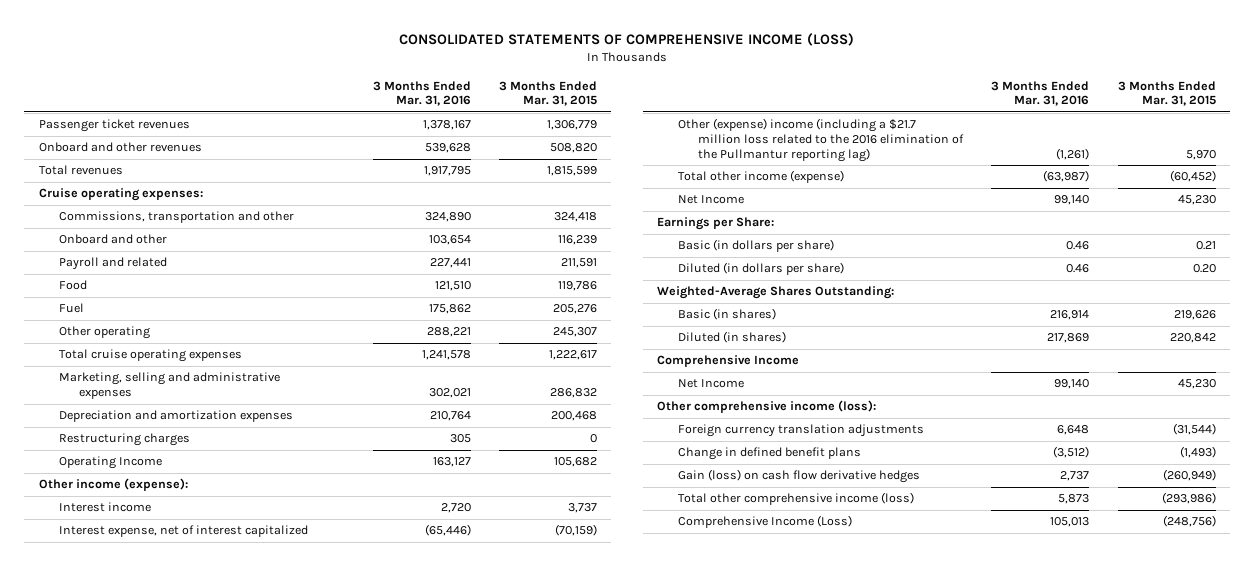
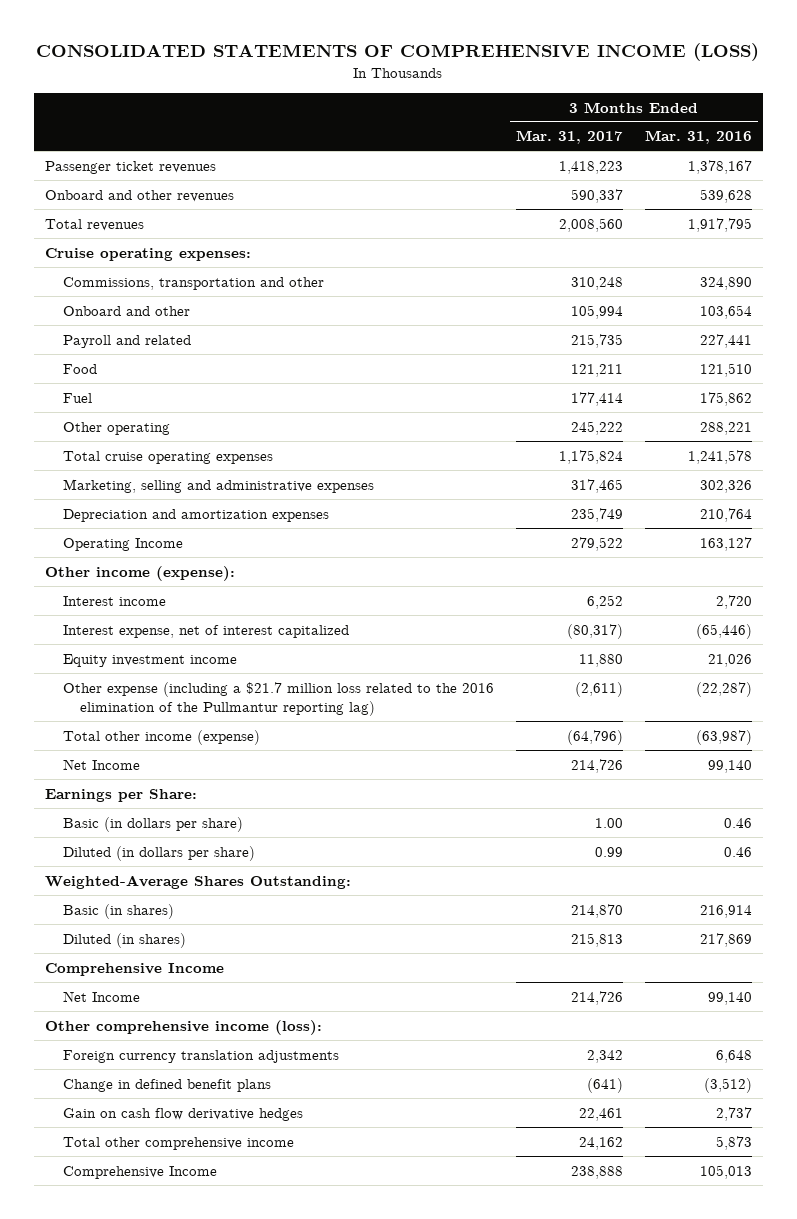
- | 3 Months Ended Mar. 31, 2016 | 3 Months Ended Mar. 31, 2015
+ | 3 Months Ended Mar. 31, 2017 | 3 Months Ended Mar. 31, 2016
- Marketing, selling and administrative expenses | 302,021 | 286,832
+ Marketing, selling and administrative expenses | 317,465 | 302,326
- Restructuring charges | 305 | 0
- Other (expense) income (including a $21.7 million loss related to the 2016 elimination of the Pullmantur reporting lag) | (1,261) | 5,970
+ Equity investment income | 11,880 | 21,026
+ Other expense (including a $21.7 million loss related to the 2016 elimination of the Pullmantur reporting lag) | (2,611) | (22,287)
- Gain (loss) on cash flow derivative hedges | 2,737 | (260,949)
- Total other comprehensive income (loss) | 5,873 | (293,986)
- Comprehensive Income (Loss) | 105,013 | (248,756)
+ Gain on cash flow derivative hedges | 22,461 | 2,737
+ Total other comprehensive income | 24,162 | 5,873
+ Comprehensive Income | 238,888 | 105,013

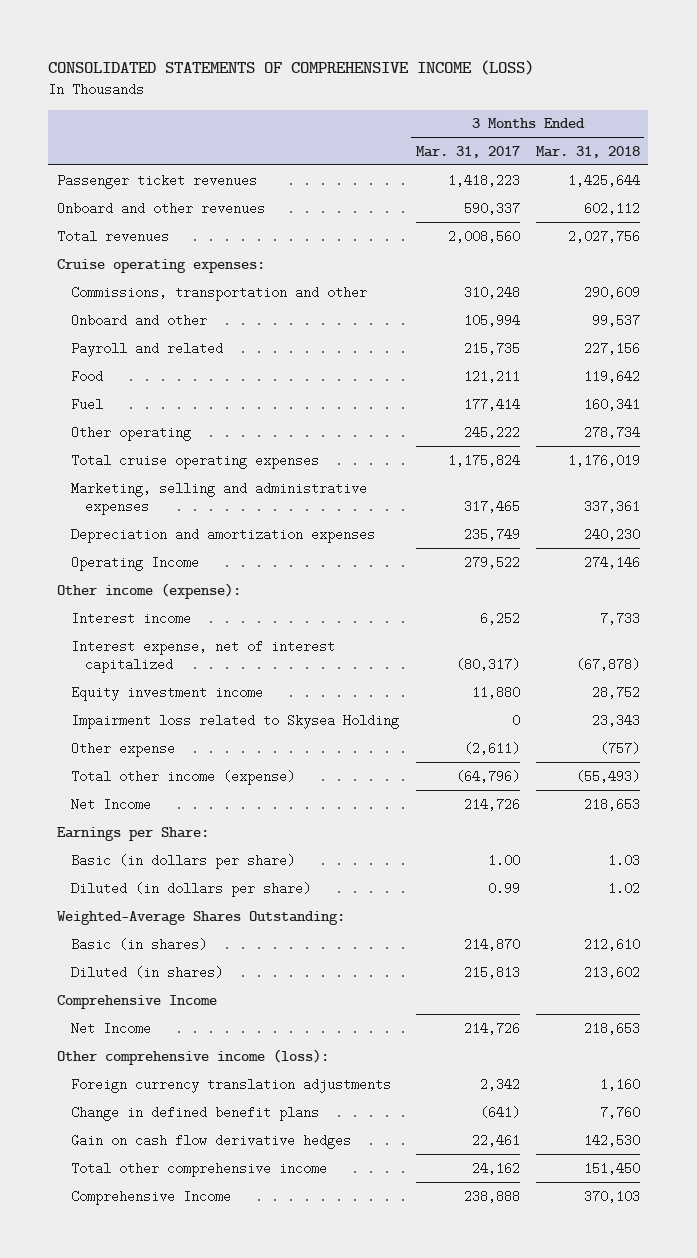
- | 3 Months Ended Mar. 31, 2017 | 3 Months Ended Mar. 31, 2016
+ | 3 Months Ended Mar. 31, 2017 | 3 Months Ended Mar. 31, 2018
- Other expense (including a $21.7 million loss related to the 2016 elimination of the Pullmantur reporting lag) | (2,611) | (22,287)
+ Impairment loss related to Skysea Holding | 0 | 23,343
+ Other expense | (2,611) | (757)

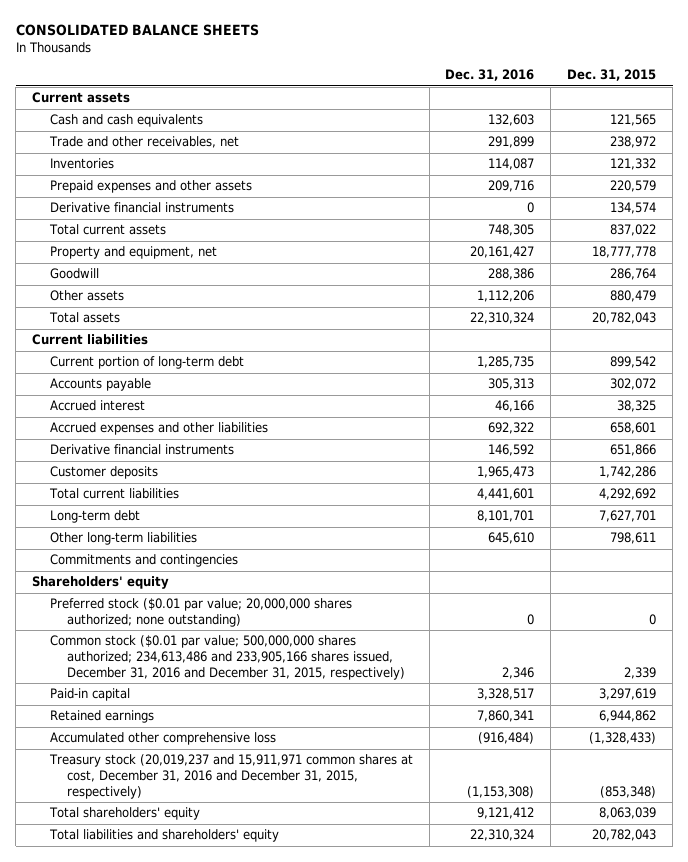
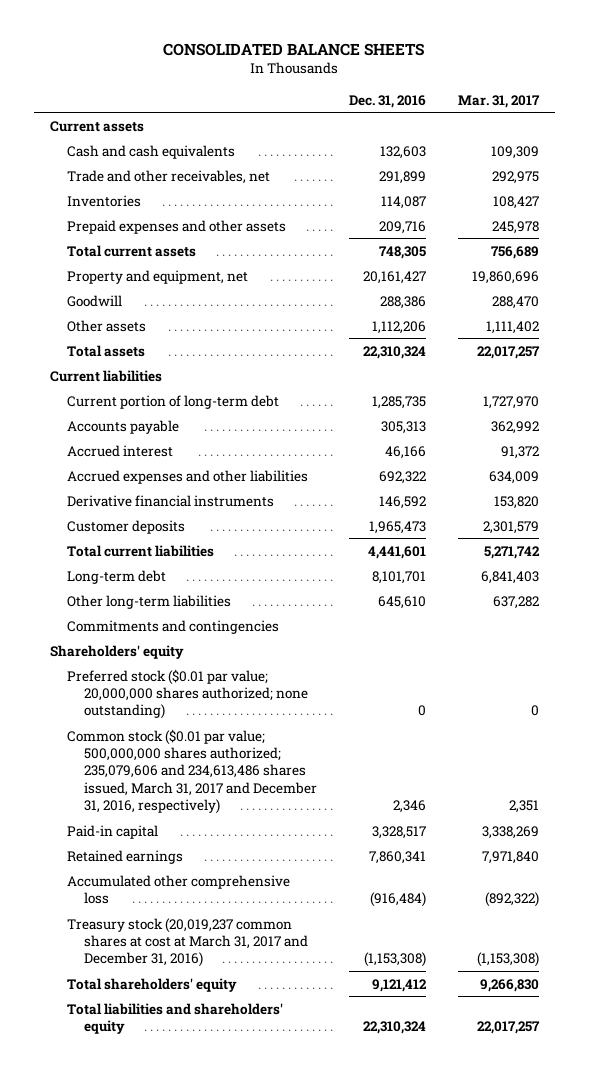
- | Dec. 31, 2016 | Dec. 31, 2015
+ | Dec. 31, 2016 | Mar. 31, 2017
- Derivative financial instruments | 0 | 134,574
- Common stock ($0.01 par value; 500,000,000 shares authorized; 234,613,486 and 233,905,166 shares issued, December 31, 2016 and December 31, 2015, respectively) | 2,346 | 2,339
+ Common stock ($0.01 par value; 500,000,000 shares authorized; 235,079,606 and 234,613,486 shares issued, March 31, 2017 and December 31, 2016, respectively) | 2,346 | 2,351
- Treasury stock (20,019,237 and 15,911,971 common shares at cost, December 31, 2016 and December 31, 2015, respectively) | (1,153,308) | (853,348)
+ Treasury stock (20,019,237 common shares at cost at March 31, 2017 and December 31, 2016) | (1,153,308) | (1,153,308)

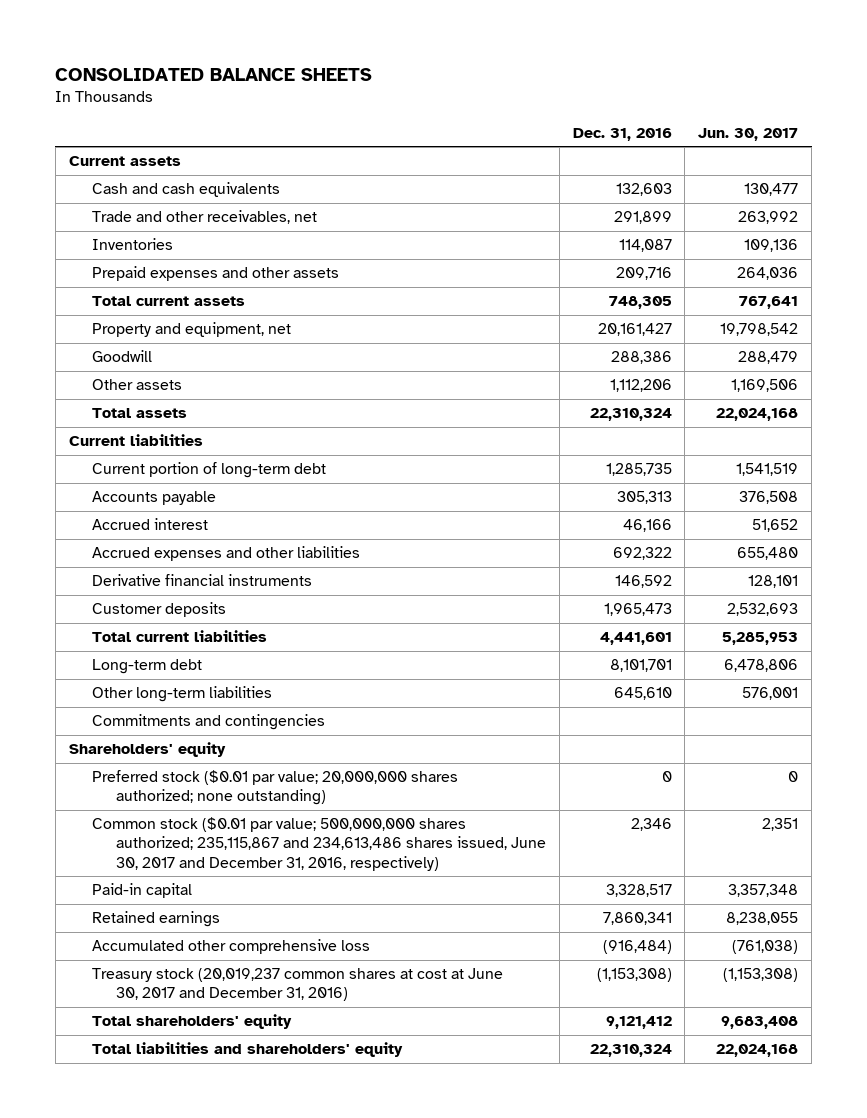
- | Dec. 31, 2016 | Mar. 31, 2017
+ | Dec. 31, 2016 | Jun. 30, 2017
- Common stock ($0.01 par value; 500,000,000 shares authorized; 235,079,606 and 234,613,486 shares issued, March 31, 2017 and December 31, 2016, respectively) | 2,346 | 2,351
+ Common stock ($0.01 par value; 500,000,000 shares authorized; 235,115,867 and 234,613,486 shares issued, June 30, 2017 and December 31, 2016, respectively) | 2,346 | 2,351
- Treasury stock (20,019,237 common shares at cost at March 31, 2017 and December 31, 2016) | (1,153,308) | (1,153,308)
+ Treasury stock (20,019,237 common shares at cost at June 30, 2017 and December 31, 2016) | (1,153,308) | (1,153,308)

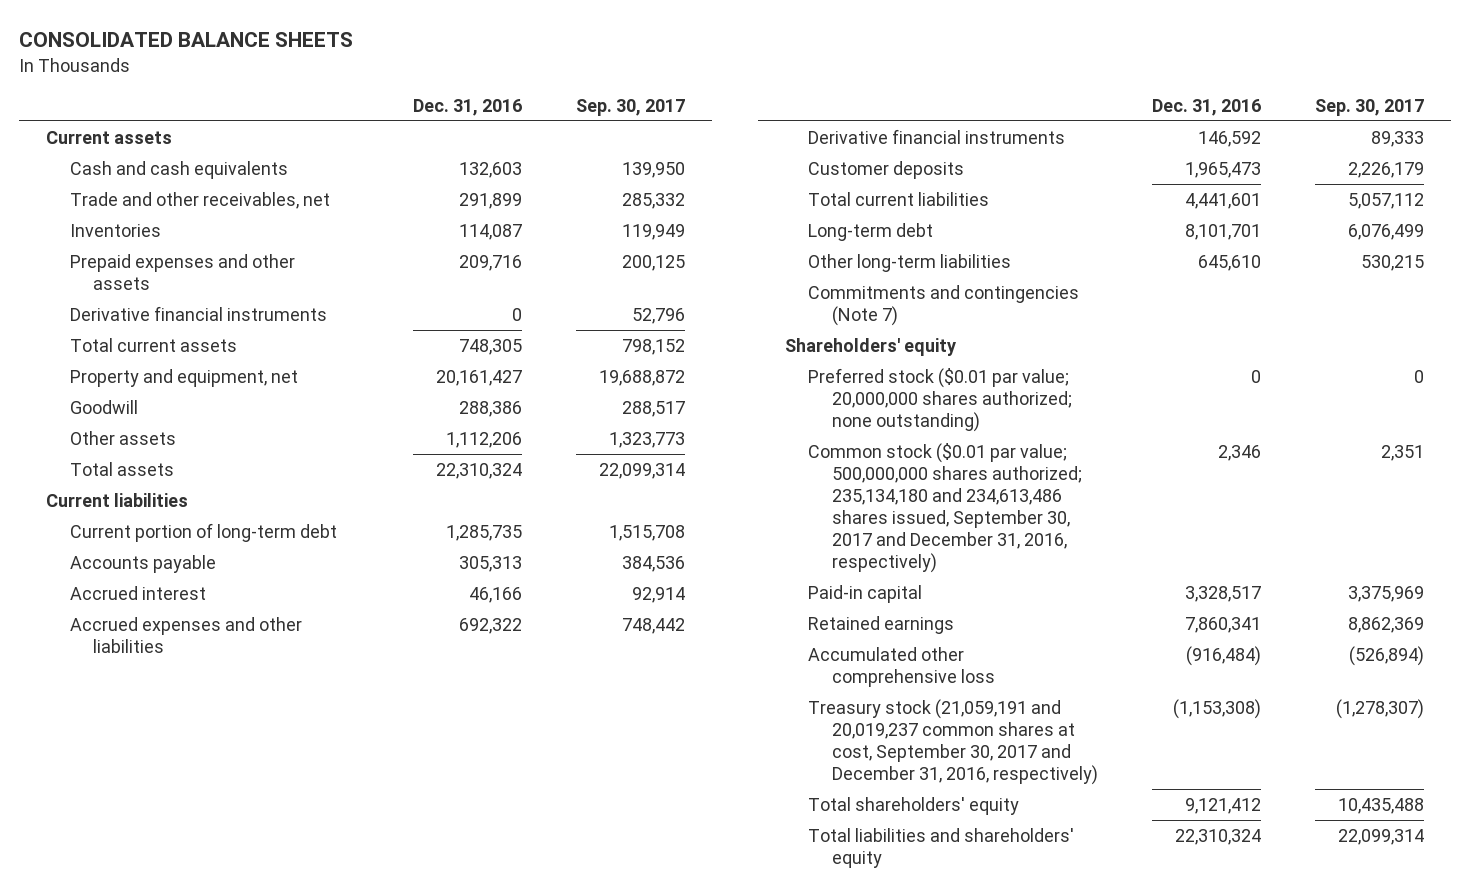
- | Dec. 31, 2016 | Jun. 30, 2017
+ | Dec. 31, 2016 | Sep. 30, 2017
+ Derivative financial instruments | 0 | 52,796
- Commitments and contingencies
+ Commitments and contingencies (Note 7)
- Common stock ($0.01 par value; 500,000,000 shares authorized; 235,115,867 and 234,613,486 shares issued, June 30, 2017 and December 31, 2016, respectively) | 2,346 | 2,351
+ Common stock ($0.01 par value; 500,000,000 shares authorized; 235,134,180 and 234,613,486 shares issued, September 30, 2017 and December 31, 2016, respectively) | 2,346 | 2,351
- Treasury stock (20,019,237 common shares at cost at June 30, 2017 and December 31, 2016) | (1,153,308) | (1,153,308)
+ Treasury stock (21,059,191 and 20,019,237 common shares at cost, September 30, 2017 and December 31, 2016, respectively) | (1,153,308) | (1,278,307)

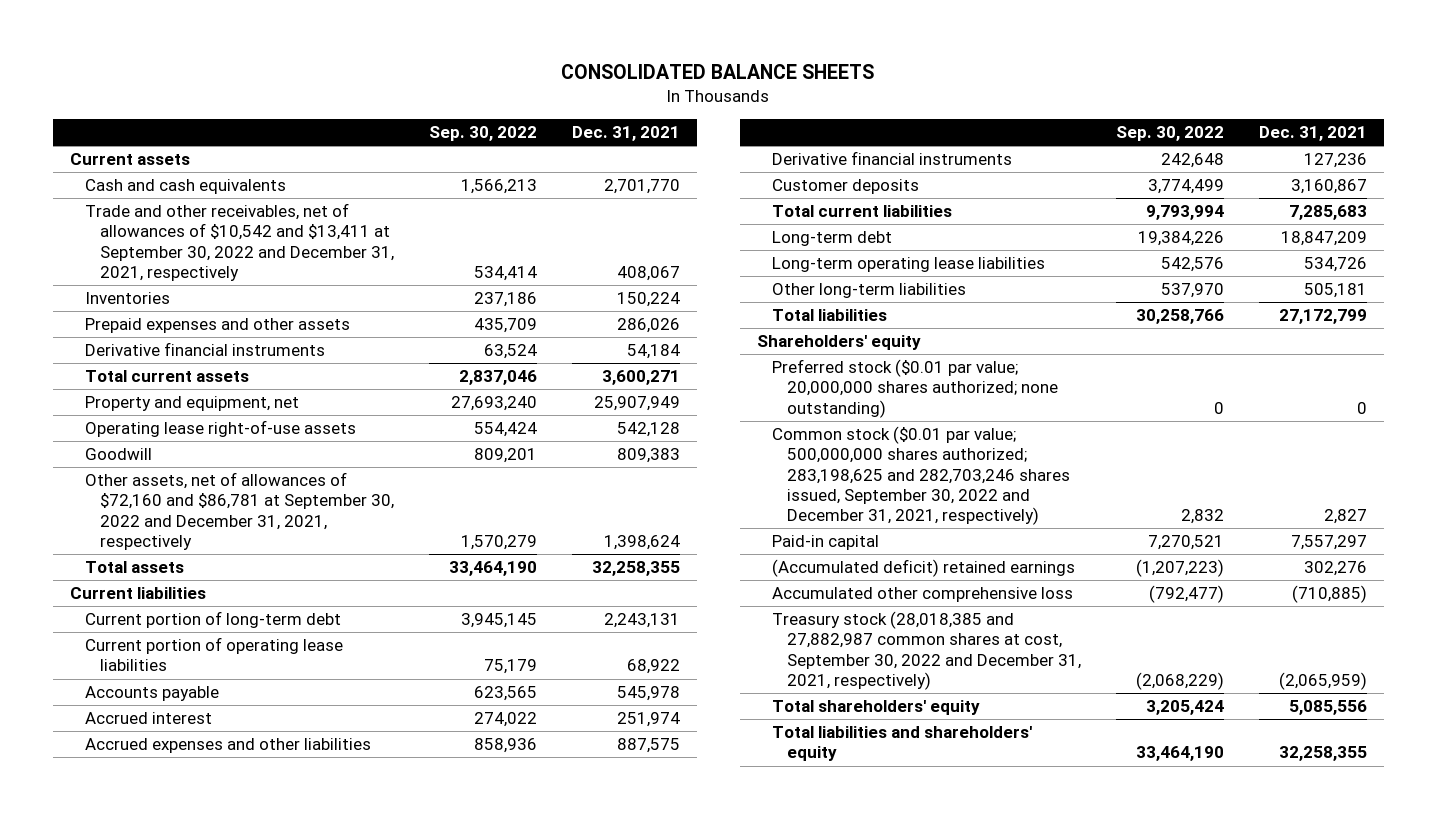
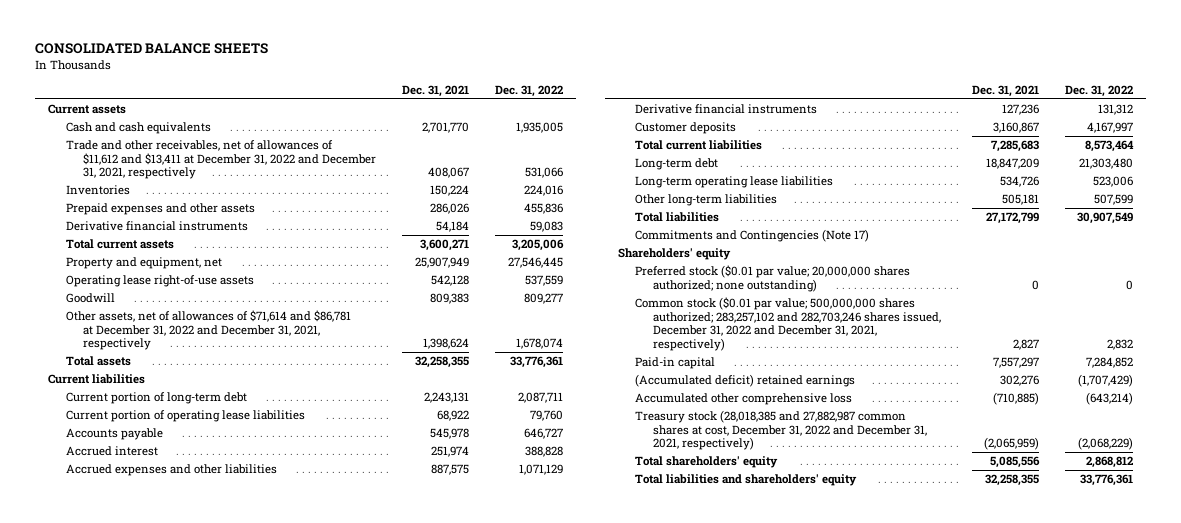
- | Sep. 30, 2022 | Dec. 31, 2021
+ | Dec. 31, 2021 | Dec. 31, 2022
- Trade and other receivables, net of allowances of $10,542 and $13,411 at September 30, 2022 and December 31, 2021, respectively | 534,414 | 408,067
+ Trade and other receivables, net of allowances of $11,612 and $13,411 at December 31, 2022 and December 31, 2021, respectively | 408,067 | 531,066
- Other assets, net of allowances of $72,160 and $86,781 at September 30, 2022 and December 31, 2021, respectively | 1,570,279 | 1,398,624
+ Other assets, net of allowances of $71,614 and $86,781 at December 31, 2022 and December 31, 2021, respectively | 1,398,624 | 1,678,074
+ Commitments and Contingencies (Note 17)
- Common stock ($0.01 par value; 500,000,000 shares authorized; 283,198,625 and 282,703,246 shares issued, September 30, 2022 and December 31, 2021, respectively) | 2,832 | 2,827
+ Common stock ($0.01 par value; 500,000,000 shares authorized; 283,257,102 and 282,703,246 shares issued, December 31, 2022 and December 31, 2021, respectively) | 2,827 | 2,832
- Treasury stock (28,018,385 and 27,882,987 common shares at cost, September 30, 2022 and December 31, 2021, respectively) | (2,068,229) | (2,065,959)
+ Treasury stock (28,018,385 and 27,882,987 common shares at cost, December 31, 2022 and December 31, 2021, respectively) | (2,065,959) | (2,068,229)

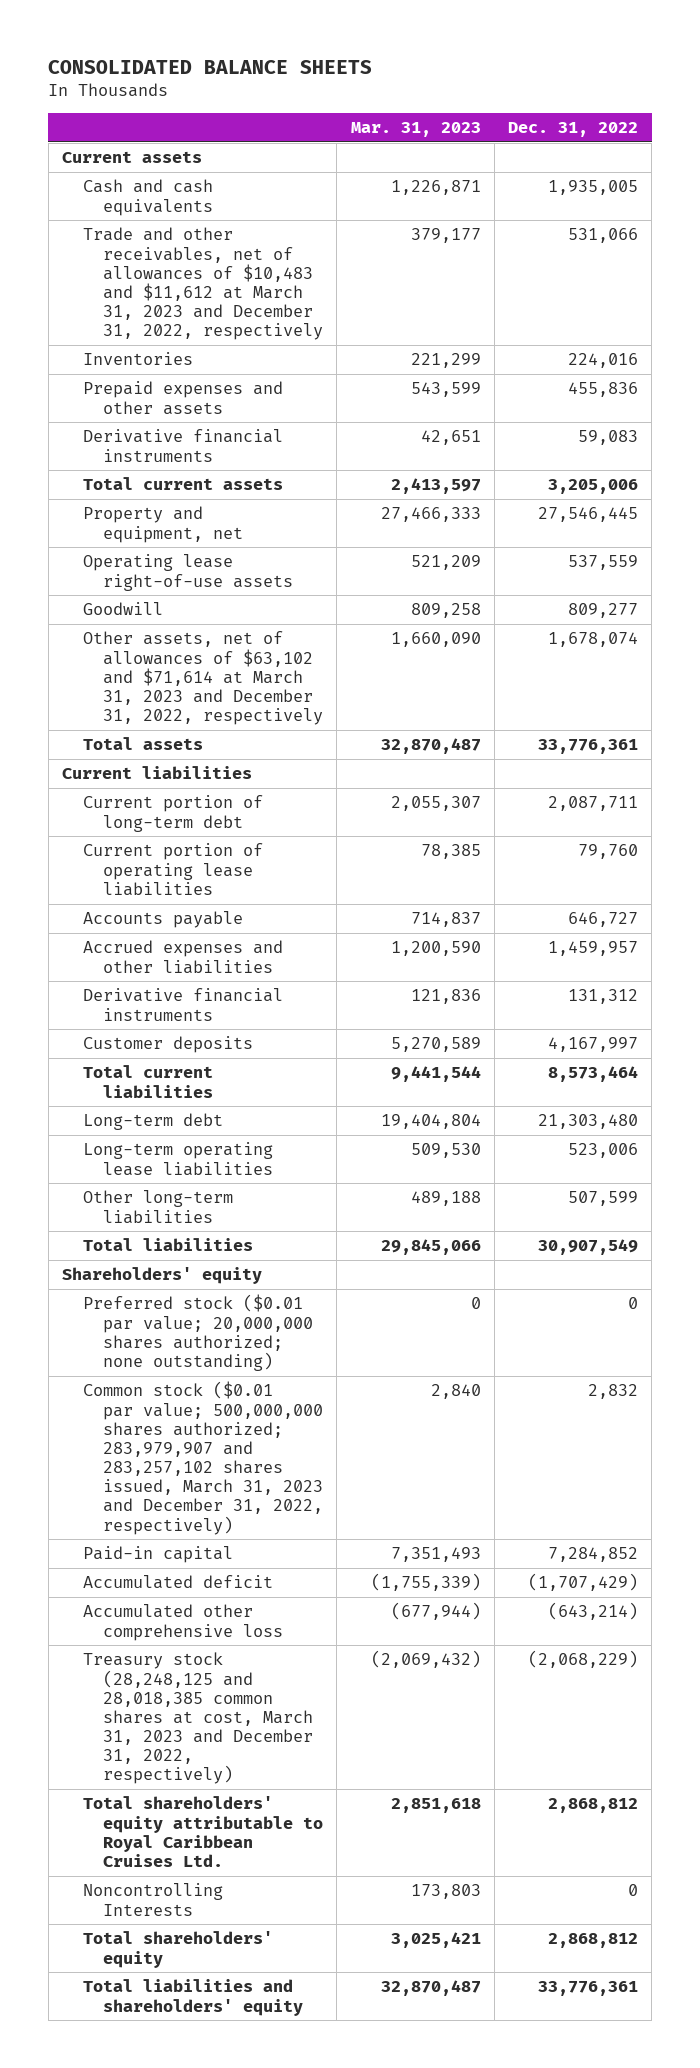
- | Dec. 31, 2021 | Dec. 31, 2022
+ | Mar. 31, 2023 | Dec. 31, 2022
- Trade and other receivables, net of allowances of $11,612 and $13,411 at December 31, 2022 and December 31, 2021, respectively | 408,067 | 531,066
+ Trade and other receivables, net of allowances of $10,483 and $11,612 at March 31, 2023 and December 31, 2022, respectively | 379,177 | 531,066
- Other assets, net of allowances of $71,614 and $86,781 at December 31, 2022 and December 31, 2021, respectively | 1,398,624 | 1,678,074
+ Other assets, net of allowances of $63,102 and $71,614 at March 31, 2023 and December 31, 2022, respectively | 1,660,090 | 1,678,074
- Accrued interest | 251,974 | 388,828
- Accrued expenses and other liabilities | 887,575 | 1,071,129
+ Accrued expenses and other liabilities | 1,200,590 | 1,459,957
- Commitments and Contingencies (Note 17)
- Common stock ($0.01 par value; 500,000,000 shares authorized; 283,257,102 and 282,703,246 shares issued, December 31, 2022 and December 31, 2021, respectively) | 2,827 | 2,832
+ Common stock ($0.01 par value; 500,000,000 shares authorized; 283,979,907 and 283,257,102 shares issued, March 31, 2023 and December 31, 2022, respectively) | 2,840 | 2,832
- (Accumulated deficit) retained earnings | 302,276 | (1,707,429)
+ Accumulated deficit | (1,755,339) | (1,707,429)
- Treasury stock (28,018,385 and 27,882,987 common shares at cost, December 31, 2022 and December 31, 2021, respectively) | (2,065,959) | (2,068,229)
+ Treasury stock (28,248,125 and 28,018,385 common shares at cost, March 31, 2023 and December 31, 2022, respectively) | (2,069,432) | (2,068,229)
+ Total shareholders' equity attributable to Royal Caribbean Cruises Ltd. | 2,851,618 | 2,868,812
+ Noncontrolling Interests | 173,803 | 0

